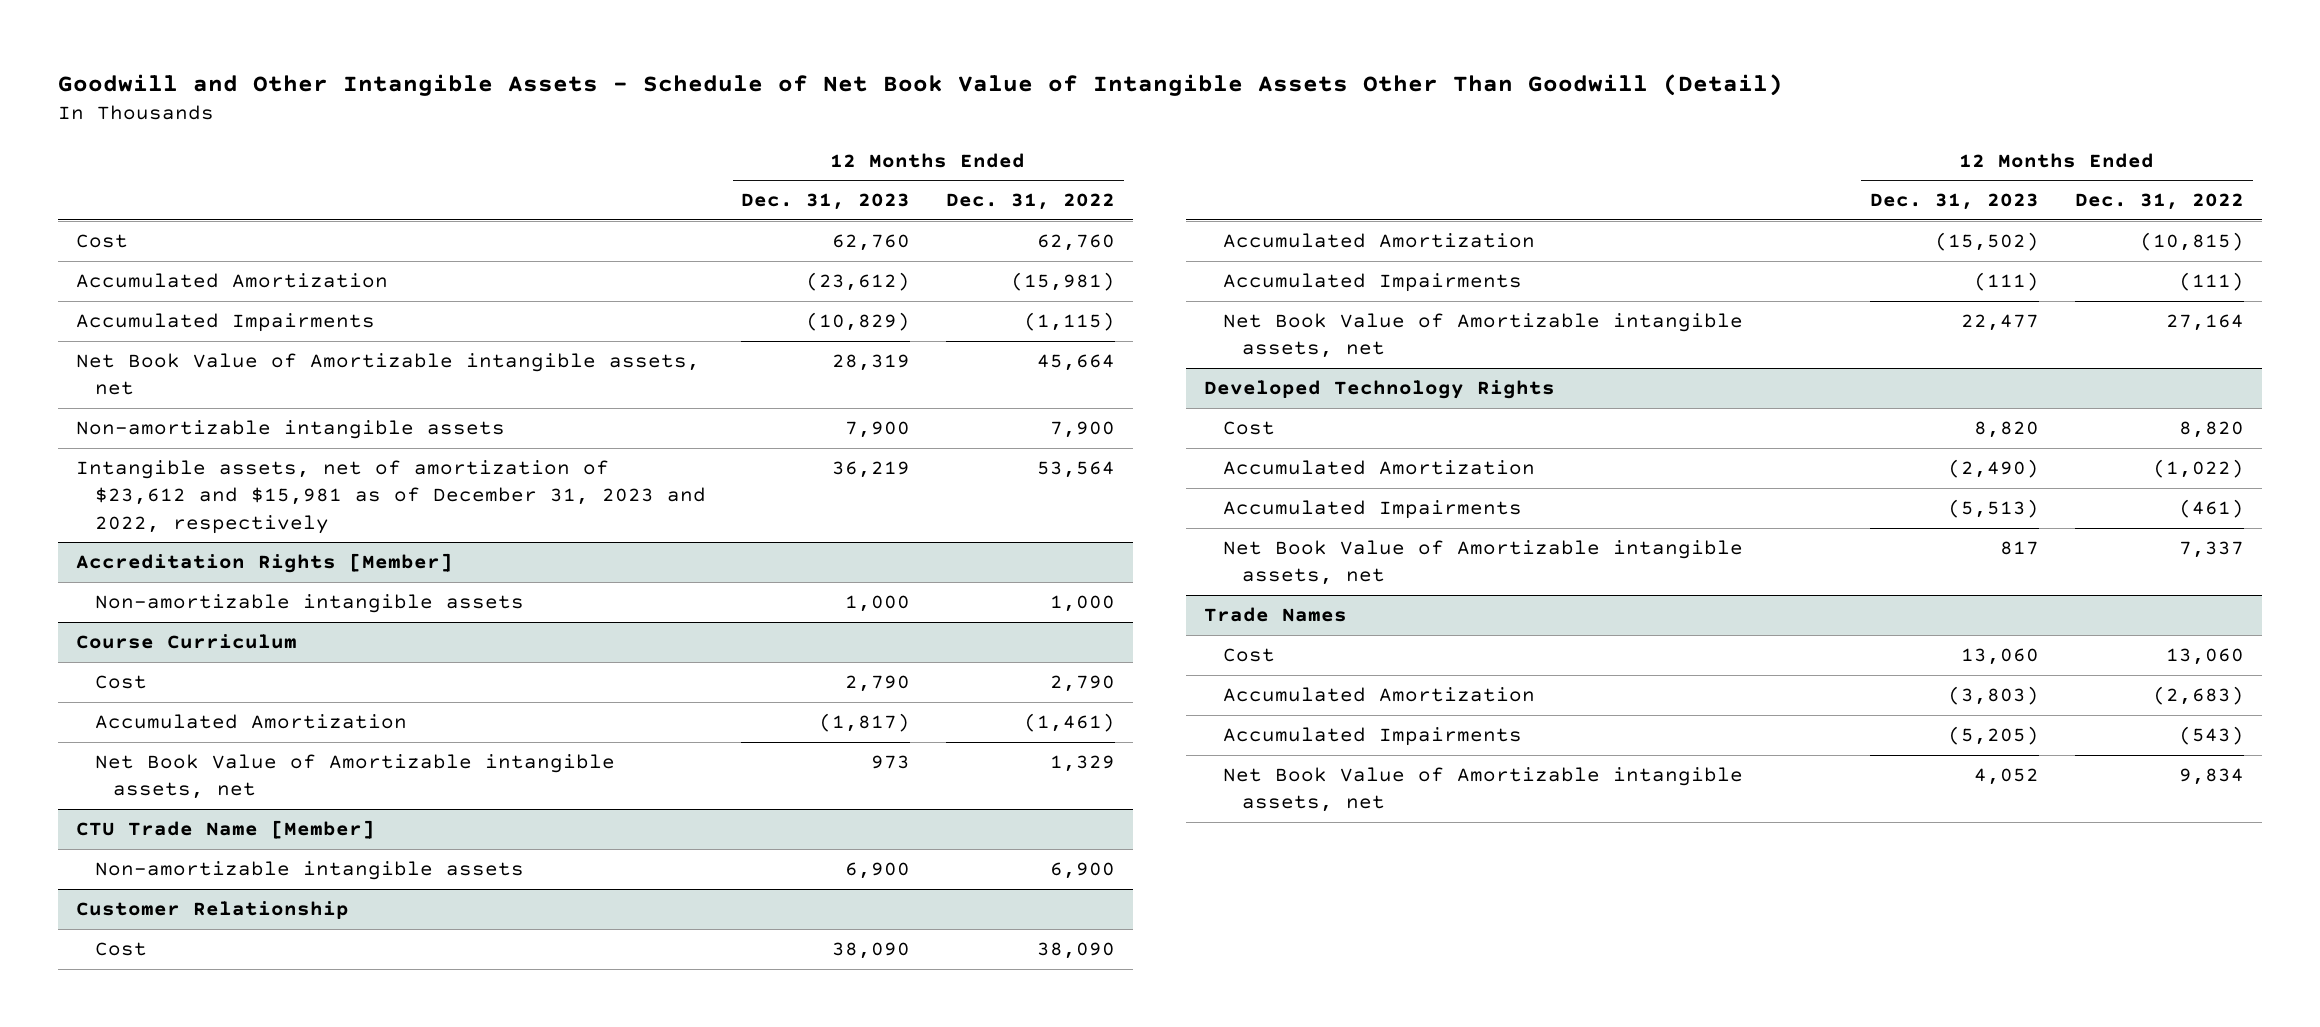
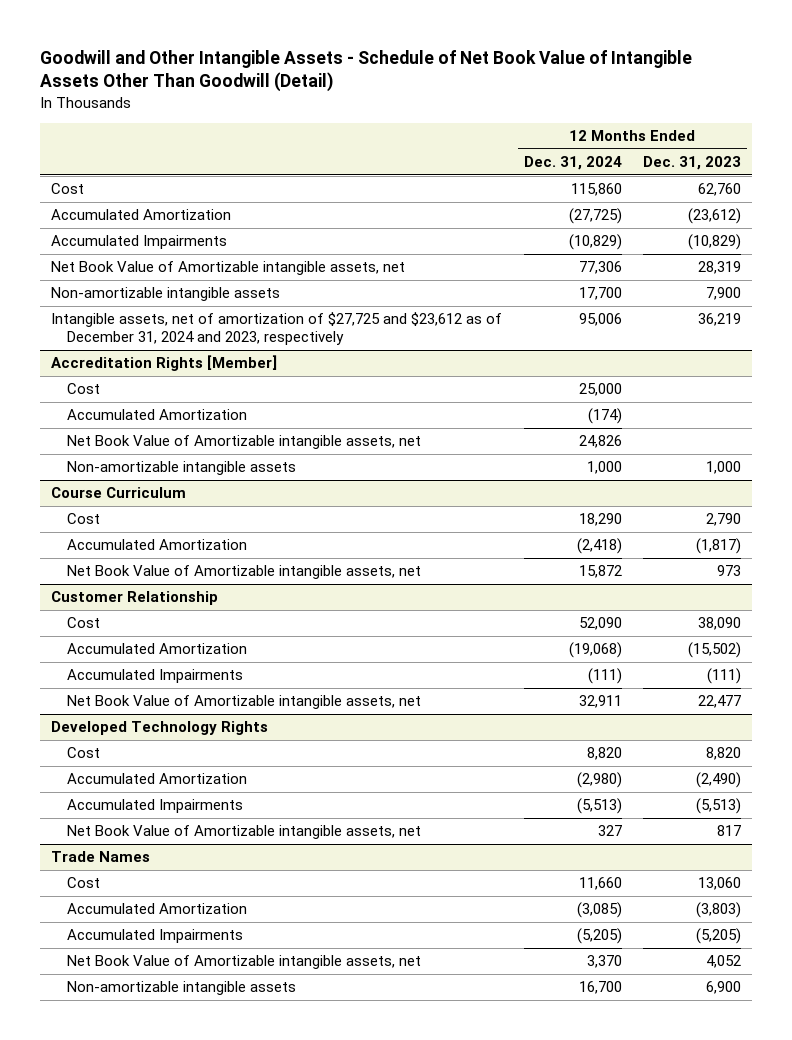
- | 12 Months Ended Dec. 31, 2023 | 12 Months Ended Dec. 31, 2022
+ | 12 Months Ended Dec. 31, 2024 | 12 Months Ended Dec. 31, 2023
- Intangible assets, net of amortization of $23,612 and $15,981 as of December 31, 2023 and 2022, respectively | 36,219 | 53,564
+ Intangible assets, net of amortization of $27,725 and $23,612 as of December 31, 2024 and 2023, respectively | 95,006 | 36,219
@ Accreditation Rights [Member]
+ Cost | 25,000 |
+ Accumulated Amortization | (174) |
+ Net Book Value of Amortizable intangible assets, net | 24,826 |
- CTU Trade Name [Member]
- Non-amortizable intangible assets | 6,900 | 6,900
@ Trade Names
+ Non-amortizable intangible assets | 16,700 | 6,900

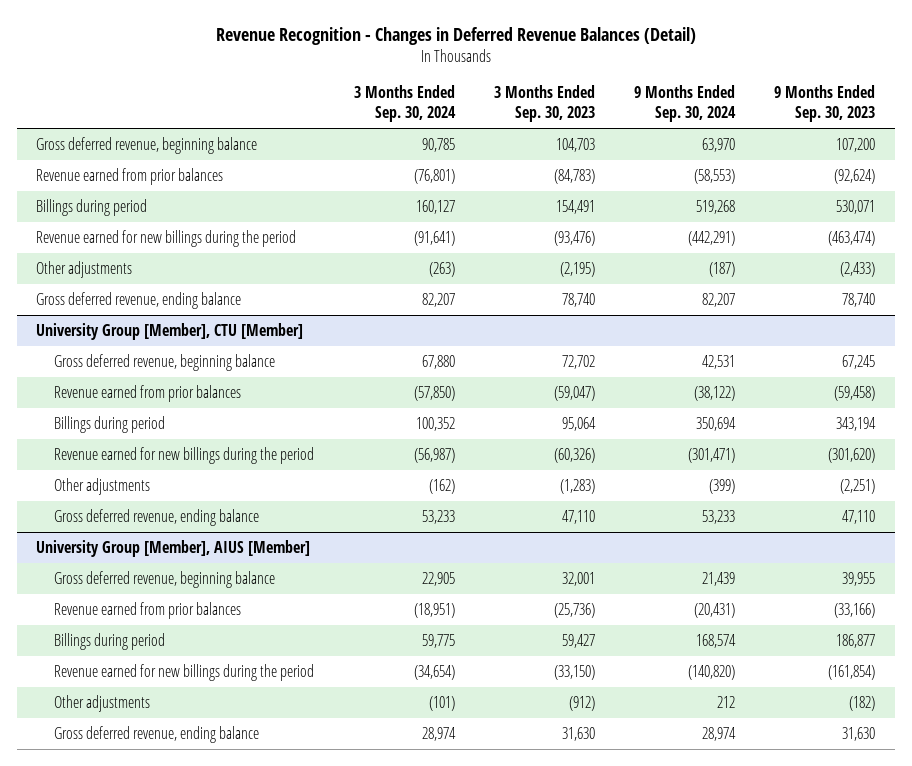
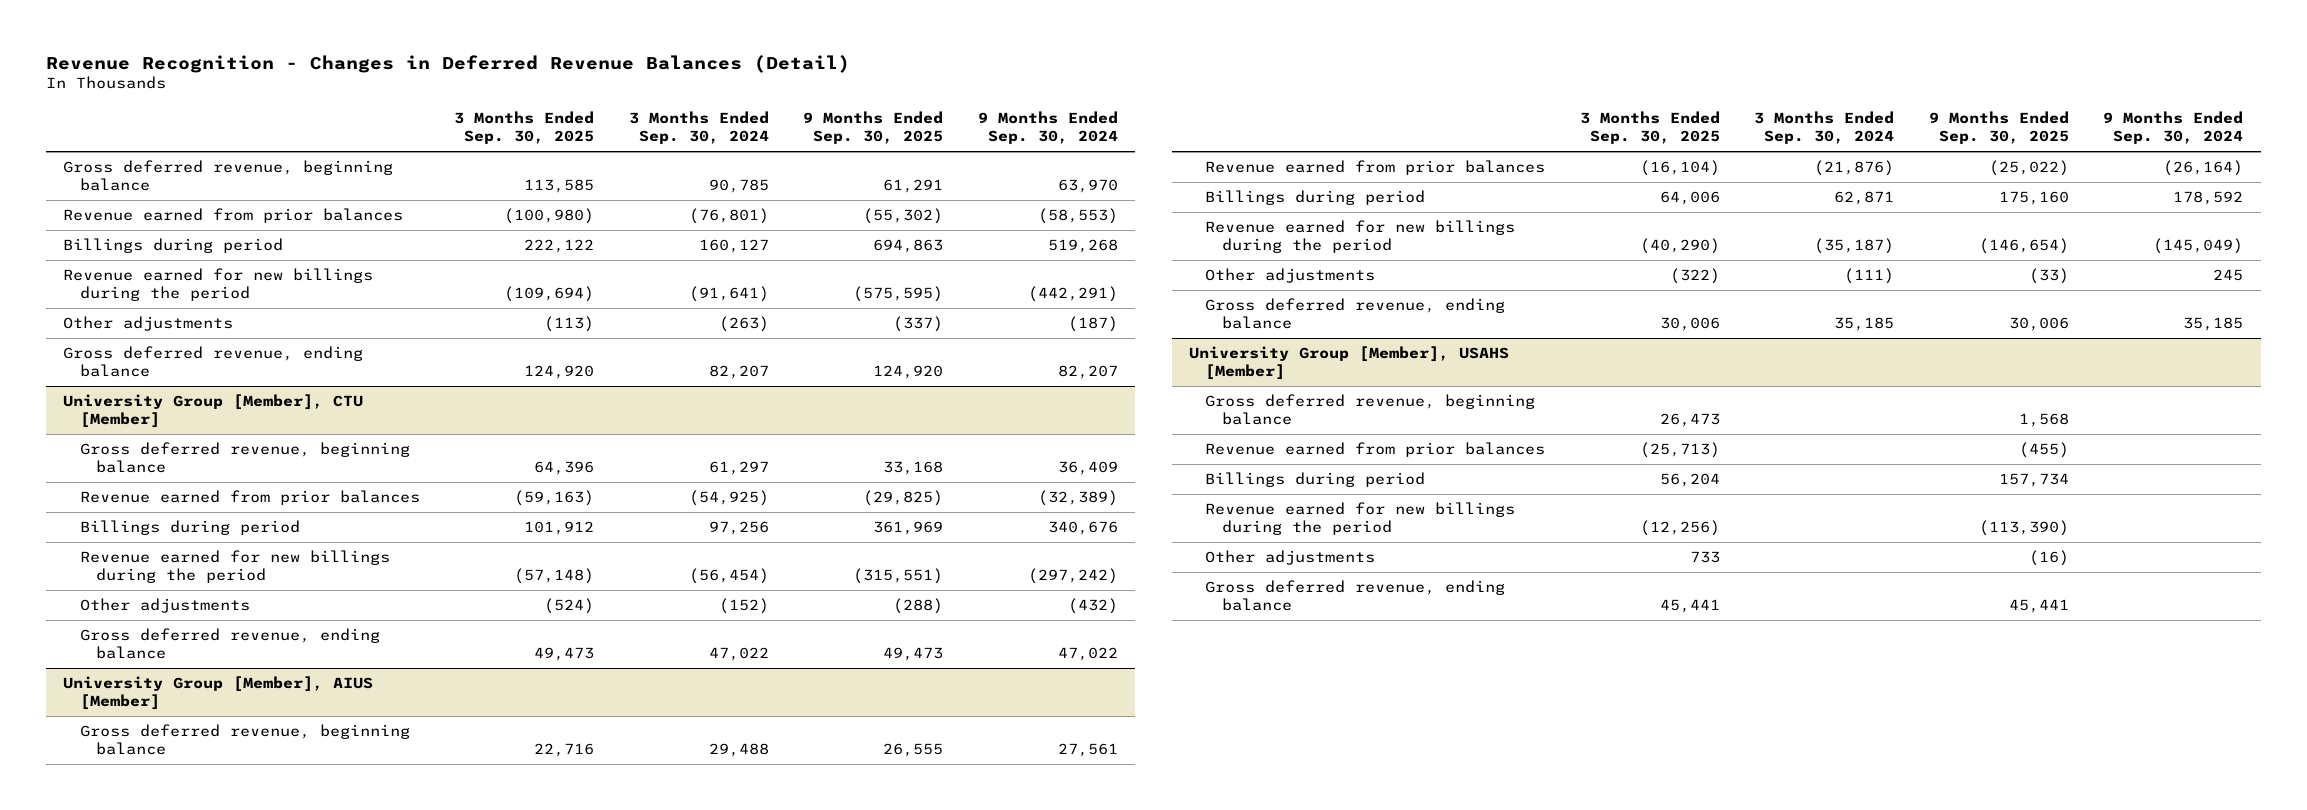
- | 3 Months Ended Sep. 30, 2024 | 3 Months Ended Sep. 30, 2023 | 9 Months Ended Sep. 30, 2024 | 9 Months Ended Sep. 30, 2023
+ | 3 Months Ended Sep. 30, 2025 | 3 Months Ended Sep. 30, 2024 | 9 Months Ended Sep. 30, 2025 | 9 Months Ended Sep. 30, 2024
@ University Group [Member], CTU [Member]
- Gross deferred revenue, beginning balance | 67,880 | 72,702 | 42,531 | 67,245
- Revenue earned from prior balances | (57,850) | (59,047) | (38,122) | (59,458)
- Billings during period | 100,352 | 95,064 | 350,694 | 343,194
- Revenue earned for new billings during the period | (56,987) | (60,326) | (301,471) | (301,620)
- Other adjustments | (162) | (1,283) | (399) | (2,251)
- Gross deferred revenue, ending balance | 53,233 | 47,110 | 53,233 | 47,110
+ Gross deferred revenue, beginning balance | 64,396 | 61,297 | 33,168 | 36,409
+ Revenue earned from prior balances | (59,163) | (54,925) | (29,825) | (32,389)
+ Billings during period | 101,912 | 97,256 | 361,969 | 340,676
+ Revenue earned for new billings during the period | (57,148) | (56,454) | (315,551) | (297,242)
+ Other adjustments | (524) | (152) | (288) | (432)
+ Gross deferred revenue, ending balance | 49,473 | 47,022 | 49,473 | 47,022
@ University Group [Member], AIUS [Member]
- Gross deferred revenue, beginning balance | 22,905 | 32,001 | 21,439 | 39,955
- Revenue earned from prior balances | (18,951) | (25,736) | (20,431) | (33,166)
- Billings during period | 59,775 | 59,427 | 168,574 | 186,877
- Revenue earned for new billings during the period | (34,654) | (33,150) | (140,820) | (161,854)
- Other adjustments | (101) | (912) | 212 | (182)
- Gross deferred revenue, ending balance | 28,974 | 31,630 | 28,974 | 31,630
+ Gross deferred revenue, beginning balance | 22,716 | 29,488 | 26,555 | 27,561
+ Revenue earned from prior balances | (16,104) | (21,876) | (25,022) | (26,164)
+ Billings during period | 64,006 | 62,871 | 175,160 | 178,592
+ Revenue earned for new billings during the period | (40,290) | (35,187) | (146,654) | (145,049)
+ Other adjustments | (322) | (111) | (33) | 245
+ Gross deferred revenue, ending balance | 30,006 | 35,185 | 30,006 | 35,185
+ University Group [Member], USAHS [Member]
+ Gross deferred revenue, beginning balance | 26,473 | | 1,568 |
+ Revenue earned from prior balances | (25,713) | | (455) |
+ Billings during period | 56,204 | | 157,734 |
+ Revenue earned for new billings during the period | (12,256) | | (113,390) |
+ Other adjustments | 733 | | (16) |
+ Gross deferred revenue, ending balance | 45,441 | | 45,441 |

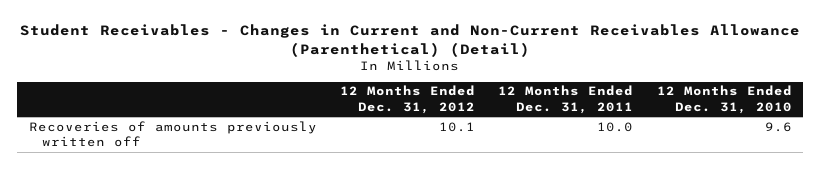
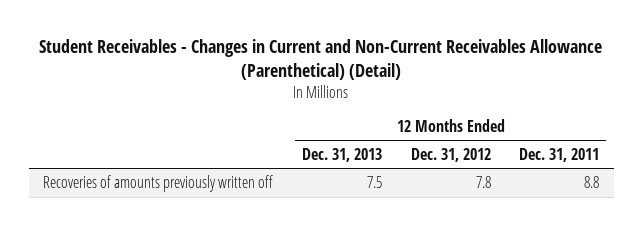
- | 12 Months Ended Dec. 31, 2012 | 12 Months Ended Dec. 31, 2011 | 12 Months Ended Dec. 31, 2010
+ | 12 Months Ended Dec. 31, 2013 | 12 Months Ended Dec. 31, 2012 | 12 Months Ended Dec. 31, 2011
- Recoveries of amounts previously written off | 10.1 | 10.0 | 9.6
+ Recoveries of amounts previously written off | 7.5 | 7.8 | 8.8

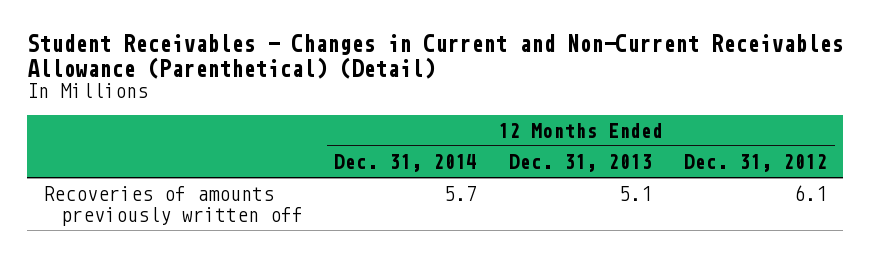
- | 12 Months Ended Dec. 31, 2013 | 12 Months Ended Dec. 31, 2012 | 12 Months Ended Dec. 31, 2011
+ | 12 Months Ended Dec. 31, 2014 | 12 Months Ended Dec. 31, 2013 | 12 Months Ended Dec. 31, 2012
- Recoveries of amounts previously written off | 7.5 | 7.8 | 8.8
+ Recoveries of amounts previously written off | 5.7 | 5.1 | 6.1

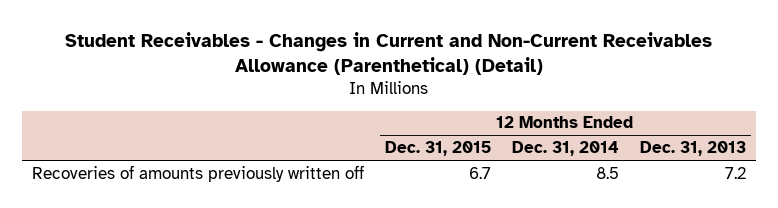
- | 12 Months Ended Dec. 31, 2014 | 12 Months Ended Dec. 31, 2013 | 12 Months Ended Dec. 31, 2012
+ | 12 Months Ended Dec. 31, 2015 | 12 Months Ended Dec. 31, 2014 | 12 Months Ended Dec. 31, 2013
- Recoveries of amounts previously written off | 5.7 | 5.1 | 6.1
+ Recoveries of amounts previously written off | 6.7 | 8.5 | 7.2

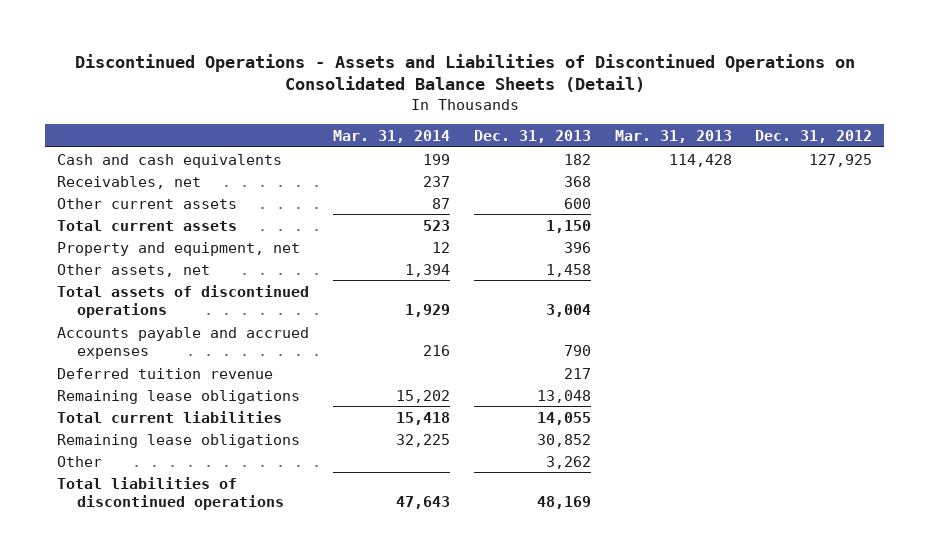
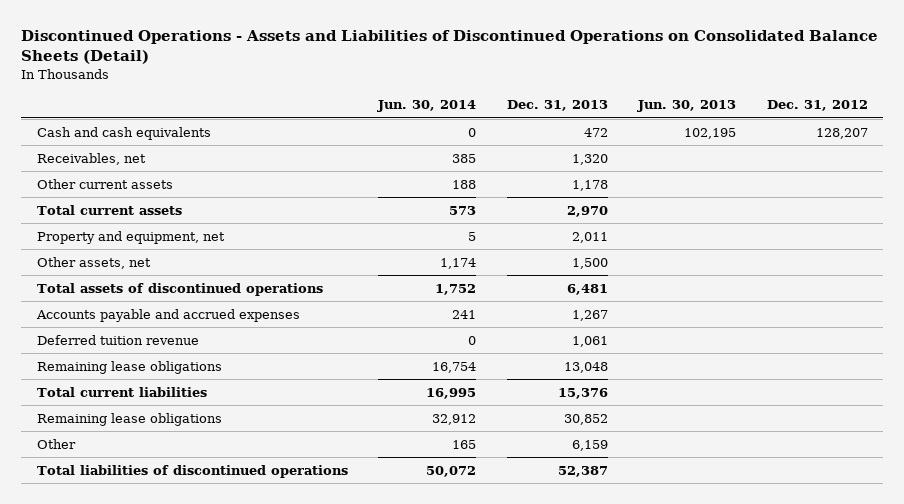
- | Mar. 31, 2014 | Dec. 31, 2013 | Mar. 31, 2013 | Dec. 31, 2012
+ | Jun. 30, 2014 | Dec. 31, 2013 | Jun. 30, 2013 | Dec. 31, 2012
- Cash and cash equivalents | 199 | 182 | 114,428 | 127,925
- Receivables, net | 237 | 368 | |
- Other current assets | 87 | 600 | |
- Total current assets | 523 | 1,150 | |
- Property and equipment, net | 12 | 396 | |
- Other assets, net | 1,394 | 1,458 | |
- Total assets of discontinued operations | 1,929 | 3,004 | |
- Accounts payable and accrued expenses | 216 | 790 | |
- Deferred tuition revenue | | 217 | |
+ Cash and cash equivalents | 0 | 472 | 102,195 | 128,207
+ Receivables, net | 385 | 1,320 | |
+ Other current assets | 188 | 1,178 | |
+ Total current assets | 573 | 2,970 | |
+ Property and equipment, net | 5 | 2,011 | |
+ Other assets, net | 1,174 | 1,500 | |
+ Total assets of discontinued operations | 1,752 | 6,481 | |
+ Accounts payable and accrued expenses | 241 | 1,267 | |
+ Deferred tuition revenue | 0 | 1,061 | |
- Total current liabilities | 15,418 | 14,055 | |
+ Total current liabilities | 16,995 | 15,376 | |
- Other | | 3,262 | |
- Total liabilities of discontinued operations | 47,643 | 48,169 | |
+ Other | 165 | 6,159 | |
+ Total liabilities of discontinued operations | 50,072 | 52,387 | |

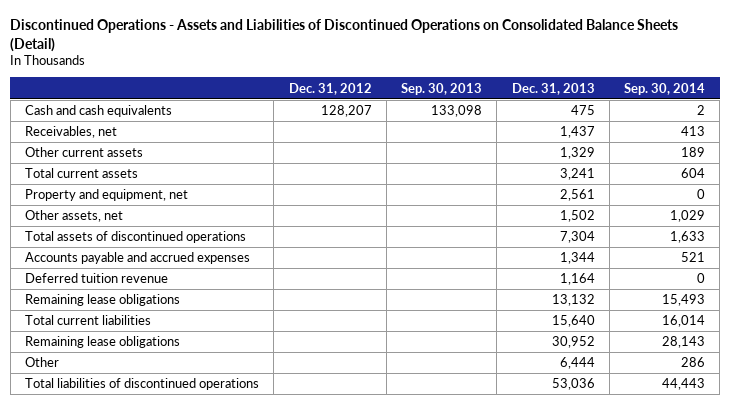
- | Jun. 30, 2014 | Dec. 31, 2013 | Jun. 30, 2013 | Dec. 31, 2012
+ | Dec. 31, 2012 | Sep. 30, 2013 | Dec. 31, 2013 | Sep. 30, 2014
- Cash and cash equivalents | 0 | 472 | 102,195 | 128,207
- Receivables, net | 385 | 1,320 | |
- Other current assets | 188 | 1,178 | |
- Total current assets | 573 | 2,970 | |
- Property and equipment, net | 5 | 2,011 | |
- Other assets, net | 1,174 | 1,500 | |
- Total assets of discontinued operations | 1,752 | 6,481 | |
- Accounts payable and accrued expenses | 241 | 1,267 | |
- Deferred tuition revenue | 0 | 1,061 | |
- Remaining lease obligations | 16,754 | 13,048 | |
- Total current liabilities | 16,995 | 15,376 | |
- Remaining lease obligations | 32,912 | 30,852 | |
- Other | 165 | 6,159 | |
- Total liabilities of discontinued operations | 50,072 | 52,387 | |
+ Cash and cash equivalents | 128,207 | 133,098 | 475 | 2
+ Receivables, net | | | 1,437 | 413
+ Other current assets | | | 1,329 | 189
+ Total current assets | | | 3,241 | 604
+ Property and equipment, net | | | 2,561 | 0
+ Other assets, net | | | 1,502 | 1,029
+ Total assets of discontinued operations | | | 7,304 | 1,633
+ Accounts payable and accrued expenses | | | 1,344 | 521
+ Deferred tuition revenue | | | 1,164 | 0
+ Remaining lease obligations | | | 13,132 | 15,493
+ Total current liabilities | | | 15,640 | 16,014
+ Remaining lease obligations | | | 30,952 | 28,143
+ Other | | | 6,444 | 286
+ Total liabilities of discontinued operations | | | 53,036 | 44,443

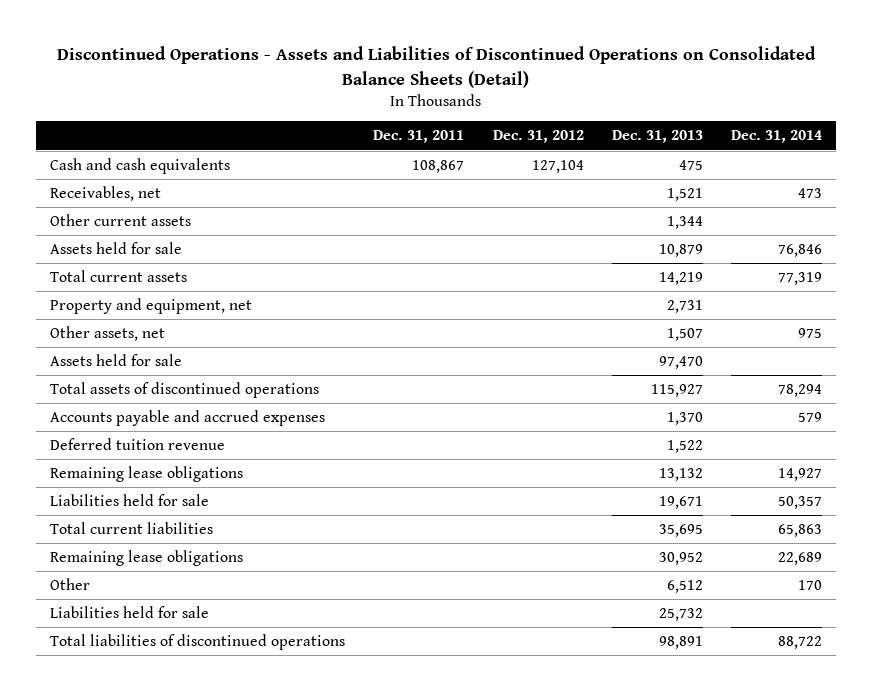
- | Dec. 31, 2012 | Sep. 30, 2013 | Dec. 31, 2013 | Sep. 30, 2014
+ | Dec. 31, 2011 | Dec. 31, 2012 | Dec. 31, 2013 | Dec. 31, 2014
- Cash and cash equivalents | 128,207 | 133,098 | 475 | 2
- Receivables, net | | | 1,437 | 413
- Other current assets | | | 1,329 | 189
- Total current assets | | | 3,241 | 604
- Property and equipment, net | | | 2,561 | 0
- Other assets, net | | | 1,502 | 1,029
- Total assets of discontinued operations | | | 7,304 | 1,633
- Accounts payable and accrued expenses | | | 1,344 | 521
- Deferred tuition revenue | | | 1,164 | 0
+ Cash and cash equivalents | 108,867 | 127,104 | 475 |
+ Receivables, net | | | 1,521 | 473
+ Other current assets | | | 1,344 |
+ Assets held for sale | | | 10,879 | 76,846
+ Total current assets | | | 14,219 | 77,319
+ Property and equipment, net | | | 2,731 |
+ Other assets, net | | | 1,507 | 975
+ Assets held for sale | | | 97,470 |
+ Total assets of discontinued operations | | | 115,927 | 78,294
+ Accounts payable and accrued expenses | | | 1,370 | 579
+ Deferred tuition revenue | | | 1,522 |
- Total current liabilities | | | 15,640 | 16,014
+ Liabilities held for sale | | | 19,671 | 50,357
+ Total current liabilities | | | 35,695 | 65,863
- Other | | | 6,444 | 286
- Total liabilities of discontinued operations | | | 53,036 | 44,443
+ Other | | | 6,512 | 170
+ Liabilities held for sale | | | 25,732 |
+ Total liabilities of discontinued operations | | | 98,891 | 88,722

